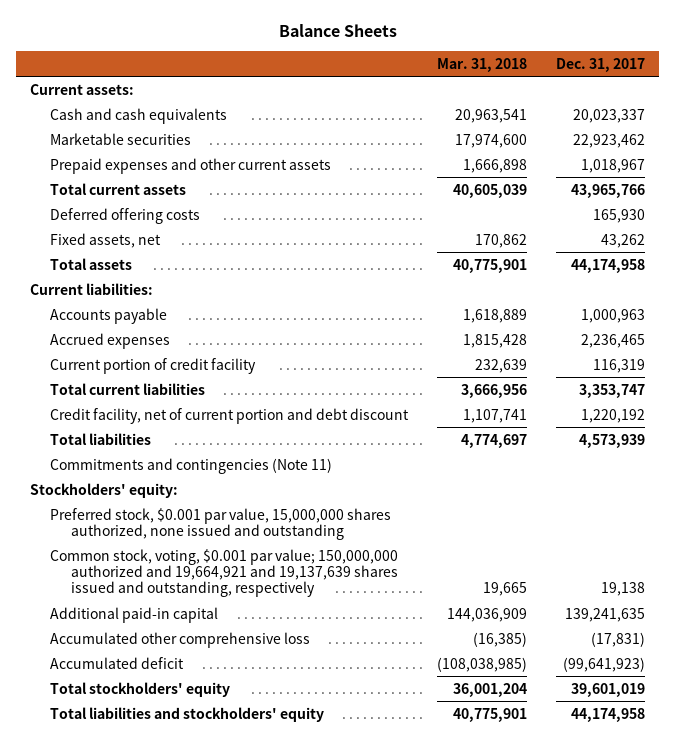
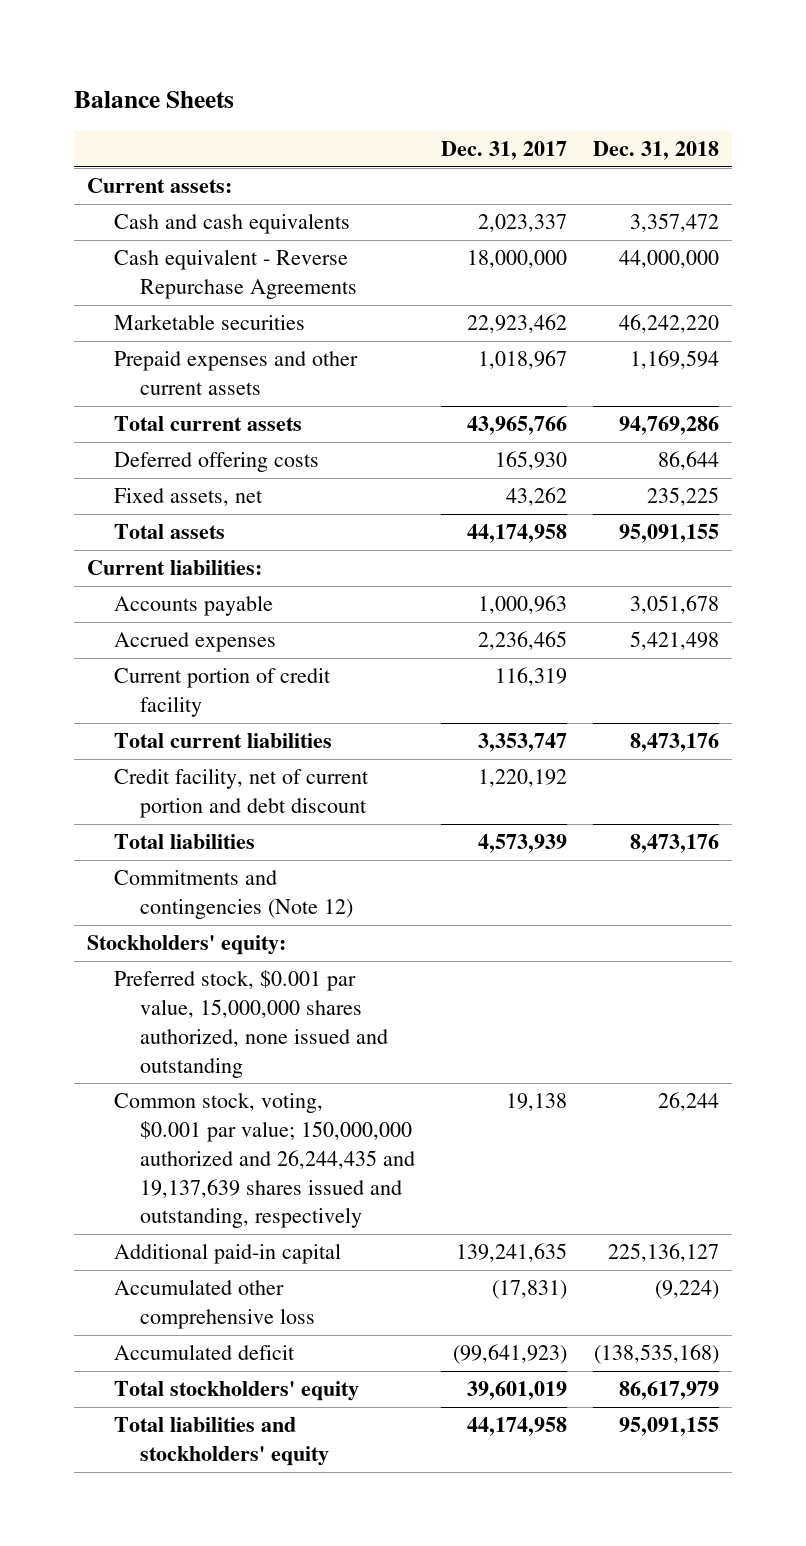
- | Mar. 31, 2018 | Dec. 31, 2017
+ | Dec. 31, 2017 | Dec. 31, 2018
- Cash and cash equivalents | 20,963,541 | 20,023,337
+ Cash and cash equivalents | 2,023,337 | 3,357,472
+ Cash equivalent - Reverse Repurchase Agreements | 18,000,000 | 44,000,000
- Commitments and contingencies (Note 11)
+ Commitments and contingencies (Note 12)
- Common stock, voting, $0.001 par value; 150,000,000 authorized and 19,664,921 and 19,137,639 shares issued and outstanding, respectively | 19,665 | 19,138
+ Common stock, voting, $0.001 par value; 150,000,000 authorized and 26,244,435 and 19,137,639 shares issued and outstanding, respectively | 19,138 | 26,244

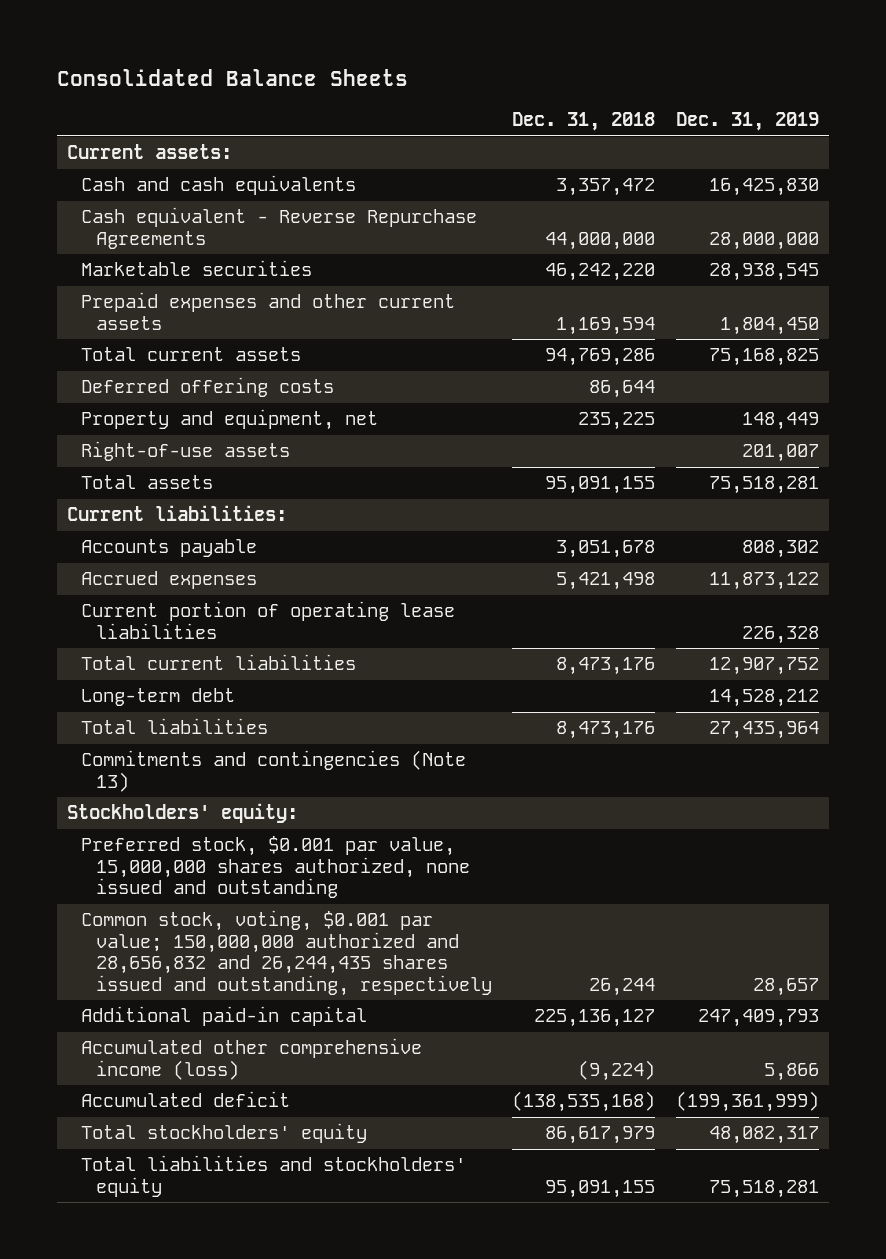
- Balance Sheets
+ Consolidated Balance Sheets
- | Dec. 31, 2017 | Dec. 31, 2018
+ | Dec. 31, 2018 | Dec. 31, 2019
- Fixed assets, net | 43,262 | 235,225
+ Property and equipment, net | 235,225 | 148,449
+ Right-of-use assets | | 201,007
- Current portion of credit facility | 116,319 |
+ Current portion of operating lease liabilities | | 226,328
- Credit facility, net of current portion and debt discount | 1,220,192 |
+ Long-term debt | | 14,528,212
- Commitments and contingencies (Note 12)
+ Commitments and contingencies (Note 13)
- Common stock, voting, $0.001 par value; 150,000,000 authorized and 26,244,435 and 19,137,639 shares issued and outstanding, respectively | 19,138 | 26,244
+ Common stock, voting, $0.001 par value; 150,000,000 authorized and 28,656,832 and 26,244,435 shares issued and outstanding, respectively | 26,244 | 28,657
- Accumulated other comprehensive loss | (17,831) | (9,224)
+ Accumulated other comprehensive income (loss) | (9,224) | 5,866

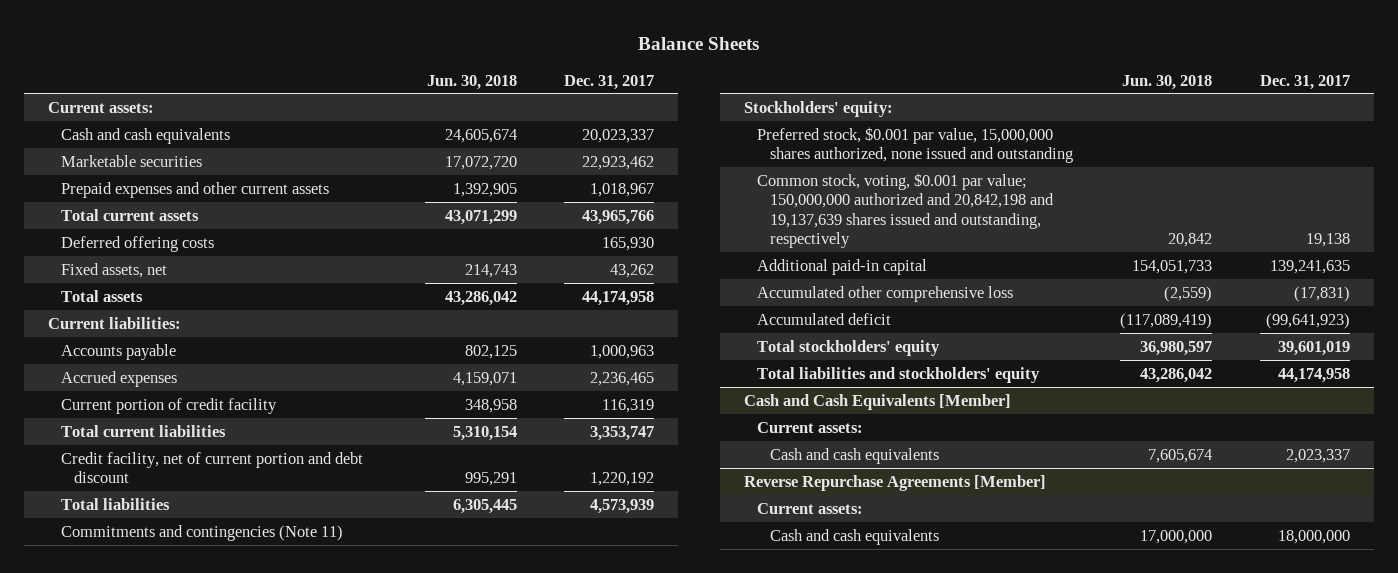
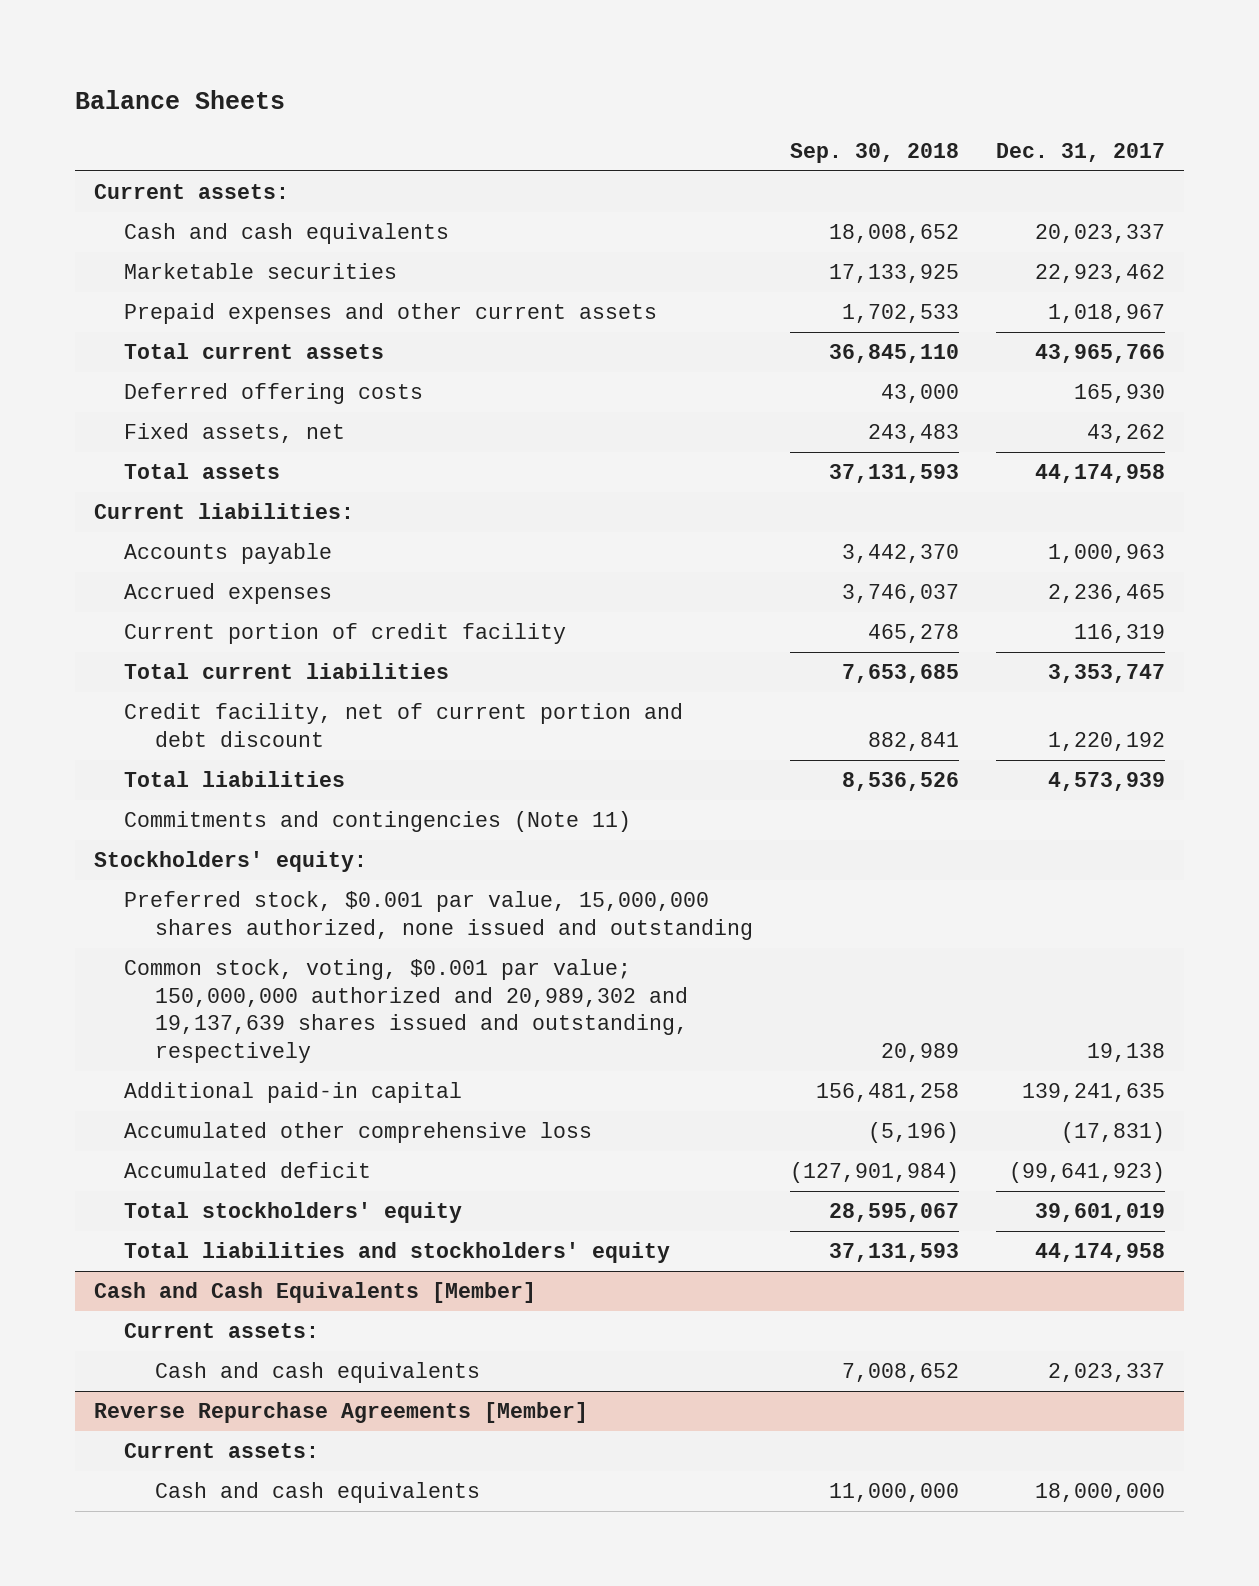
- | Jun. 30, 2018 | Dec. 31, 2017
+ | Sep. 30, 2018 | Dec. 31, 2017
- Common stock, voting, $0.001 par value; 150,000,000 authorized and 20,842,198 and 19,137,639 shares issued and outstanding, respectively | 20,842 | 19,138
+ Common stock, voting, $0.001 par value; 150,000,000 authorized and 20,989,302 and 19,137,639 shares issued and outstanding, respectively | 20,989 | 19,138

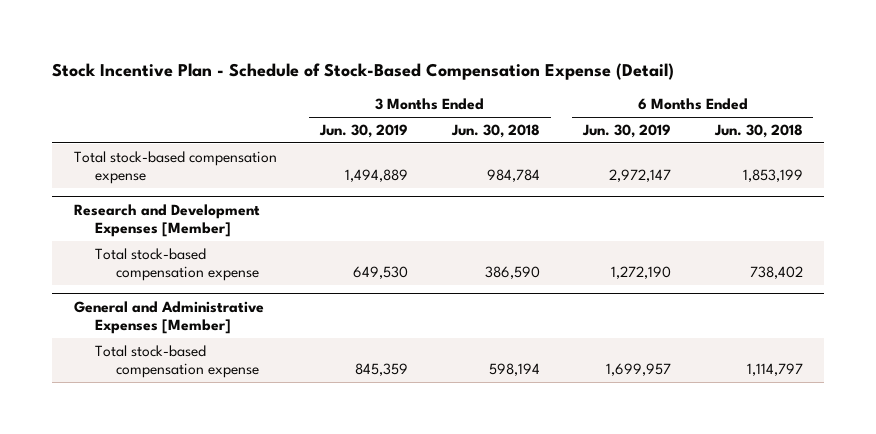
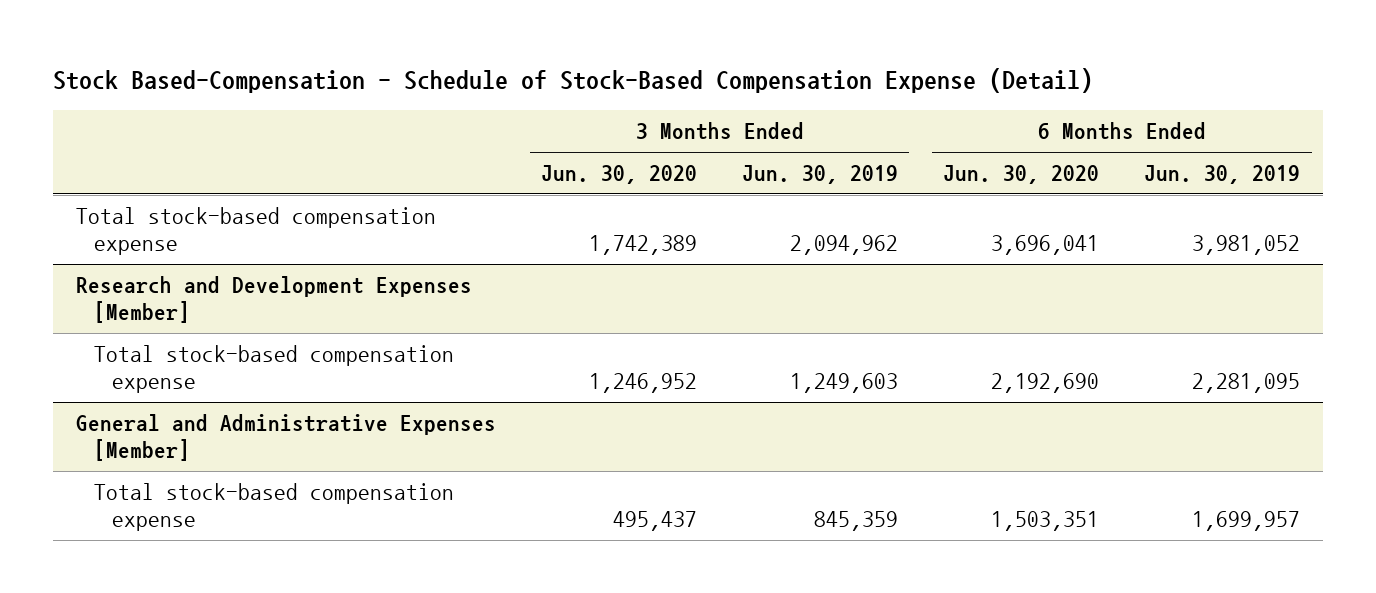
- Stock Incentive Plan - Schedule of Stock-Based Compensation Expense (Detail)
+ Stock Based-Compensation - Schedule of Stock-Based Compensation Expense (Detail)
- | 3 Months Ended Jun. 30, 2019 | 3 Months Ended Jun. 30, 2018 | 6 Months Ended Jun. 30, 2019 | 6 Months Ended Jun. 30, 2018
+ | 3 Months Ended Jun. 30, 2020 | 3 Months Ended Jun. 30, 2019 | 6 Months Ended Jun. 30, 2020 | 6 Months Ended Jun. 30, 2019
- Total stock-based compensation expense | 1,494,889 | 984,784 | 2,972,147 | 1,853,199
+ Total stock-based compensation expense | 1,742,389 | 2,094,962 | 3,696,041 | 3,981,052
@ Research and Development Expenses [Member]
- Total stock-based compensation expense | 649,530 | 386,590 | 1,272,190 | 738,402
+ Total stock-based compensation expense | 1,246,952 | 1,249,603 | 2,192,690 | 2,281,095

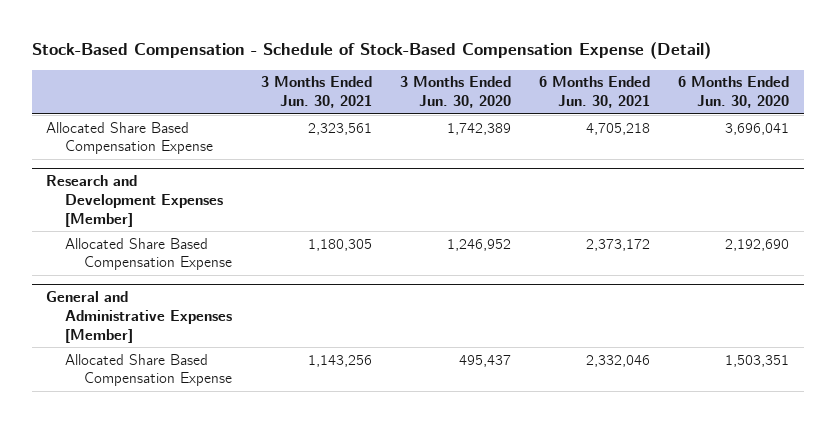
- Stock Based-Compensation - Schedule of Stock-Based Compensation Expense (Detail)
+ Stock-Based Compensation - Schedule of Stock-Based Compensation Expense (Detail)
- | 3 Months Ended Jun. 30, 2020 | 3 Months Ended Jun. 30, 2019 | 6 Months Ended Jun. 30, 2020 | 6 Months Ended Jun. 30, 2019
+ | 3 Months Ended Jun. 30, 2021 | 3 Months Ended Jun. 30, 2020 | 6 Months Ended Jun. 30, 2021 | 6 Months Ended Jun. 30, 2020
- Total stock-based compensation expense | 1,742,389 | 2,094,962 | 3,696,041 | 3,981,052
+ Allocated Share Based Compensation Expense | 2,323,561 | 1,742,389 | 4,705,218 | 3,696,041
@ Research and Development Expenses [Member]
- Total stock-based compensation expense | 1,246,952 | 1,249,603 | 2,192,690 | 2,281,095
+ Allocated Share Based Compensation Expense | 1,180,305 | 1,246,952 | 2,373,172 | 2,192,690
@ General and Administrative Expenses [Member]
- Total stock-based compensation expense | 495,437 | 845,359 | 1,503,351 | 1,699,957
+ Allocated Share Based Compensation Expense | 1,143,256 | 495,437 | 2,332,046 | 1,503,351

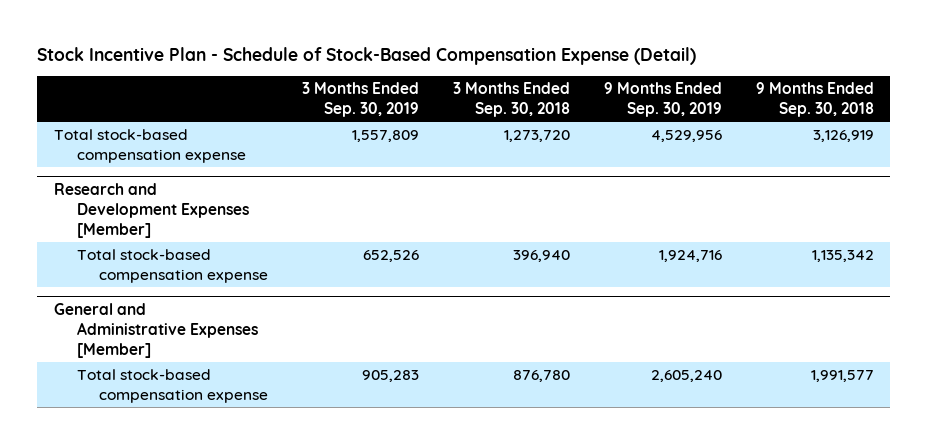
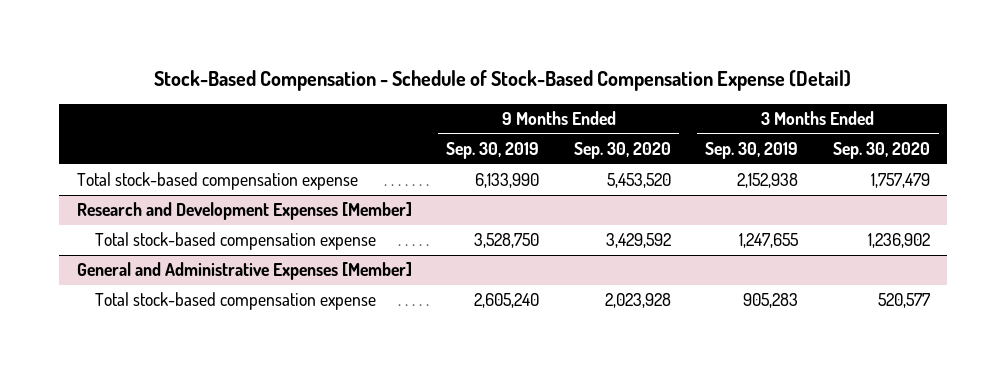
- Stock Incentive Plan - Schedule of Stock-Based Compensation Expense (Detail)
+ Stock-Based Compensation - Schedule of Stock-Based Compensation Expense (Detail)
- | 3 Months Ended Sep. 30, 2019 | 3 Months Ended Sep. 30, 2018 | 9 Months Ended Sep. 30, 2019 | 9 Months Ended Sep. 30, 2018
+ | 9 Months Ended Sep. 30, 2019 | 9 Months Ended Sep. 30, 2020 | 3 Months Ended Sep. 30, 2019 | 3 Months Ended Sep. 30, 2020
- Total stock-based compensation expense | 1,557,809 | 1,273,720 | 4,529,956 | 3,126,919
+ Total stock-based compensation expense | 6,133,990 | 5,453,520 | 2,152,938 | 1,757,479
@ Research and Development Expenses [Member]
- Total stock-based compensation expense | 652,526 | 396,940 | 1,924,716 | 1,135,342
+ Total stock-based compensation expense | 3,528,750 | 3,429,592 | 1,247,655 | 1,236,902

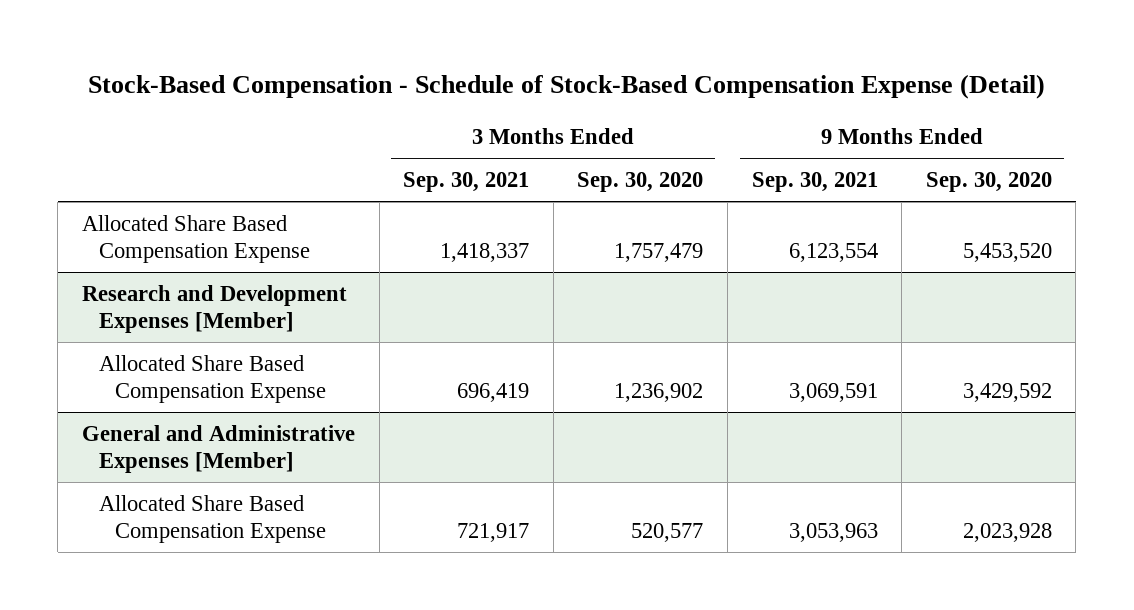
- | 9 Months Ended Sep. 30, 2019 | 9 Months Ended Sep. 30, 2020 | 3 Months Ended Sep. 30, 2019 | 3 Months Ended Sep. 30, 2020
+ | 3 Months Ended Sep. 30, 2021 | 3 Months Ended Sep. 30, 2020 | 9 Months Ended Sep. 30, 2021 | 9 Months Ended Sep. 30, 2020
- Total stock-based compensation expense | 6,133,990 | 5,453,520 | 2,152,938 | 1,757,479
+ Allocated Share Based Compensation Expense | 1,418,337 | 1,757,479 | 6,123,554 | 5,453,520
@ Research and Development Expenses [Member]
- Total stock-based compensation expense | 3,528,750 | 3,429,592 | 1,247,655 | 1,236,902
+ Allocated Share Based Compensation Expense | 696,419 | 1,236,902 | 3,069,591 | 3,429,592
@ General and Administrative Expenses [Member]
- Total stock-based compensation expense | 2,605,240 | 2,023,928 | 905,283 | 520,577
+ Allocated Share Based Compensation Expense | 721,917 | 520,577 | 3,053,963 | 2,023,928

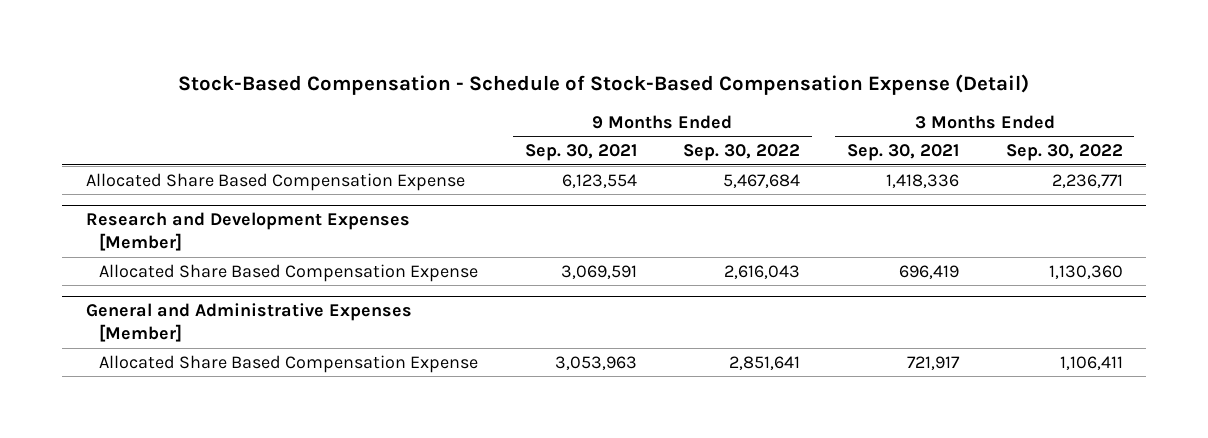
- | 3 Months Ended Sep. 30, 2021 | 3 Months Ended Sep. 30, 2020 | 9 Months Ended Sep. 30, 2021 | 9 Months Ended Sep. 30, 2020
+ | 9 Months Ended Sep. 30, 2021 | 9 Months Ended Sep. 30, 2022 | 3 Months Ended Sep. 30, 2021 | 3 Months Ended Sep. 30, 2022
- Allocated Share Based Compensation Expense | 1,418,337 | 1,757,479 | 6,123,554 | 5,453,520
+ Allocated Share Based Compensation Expense | 6,123,554 | 5,467,684 | 1,418,336 | 2,236,771

